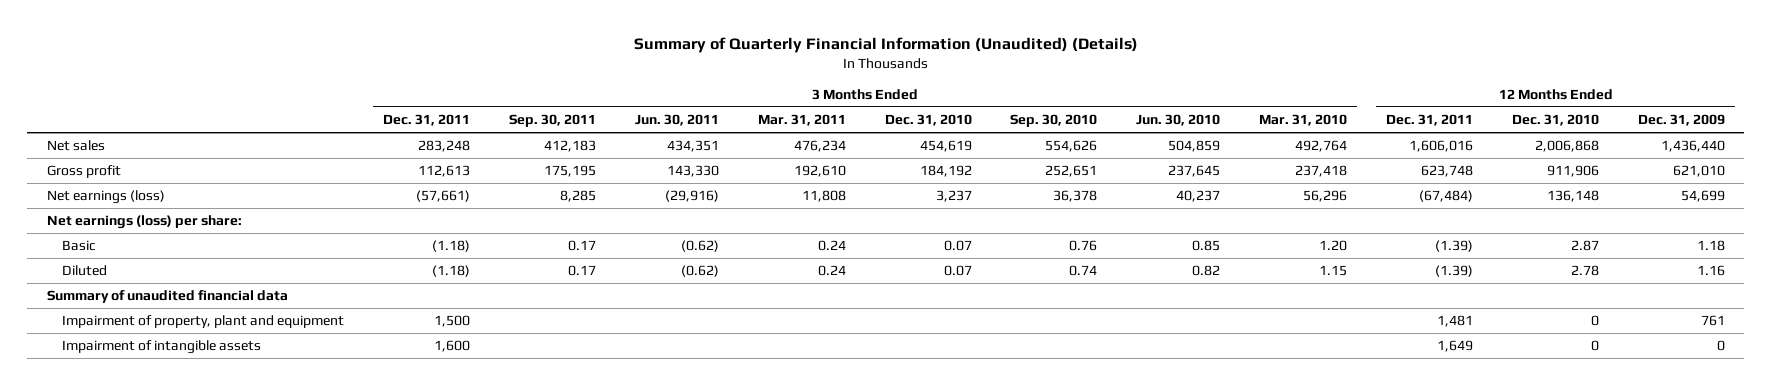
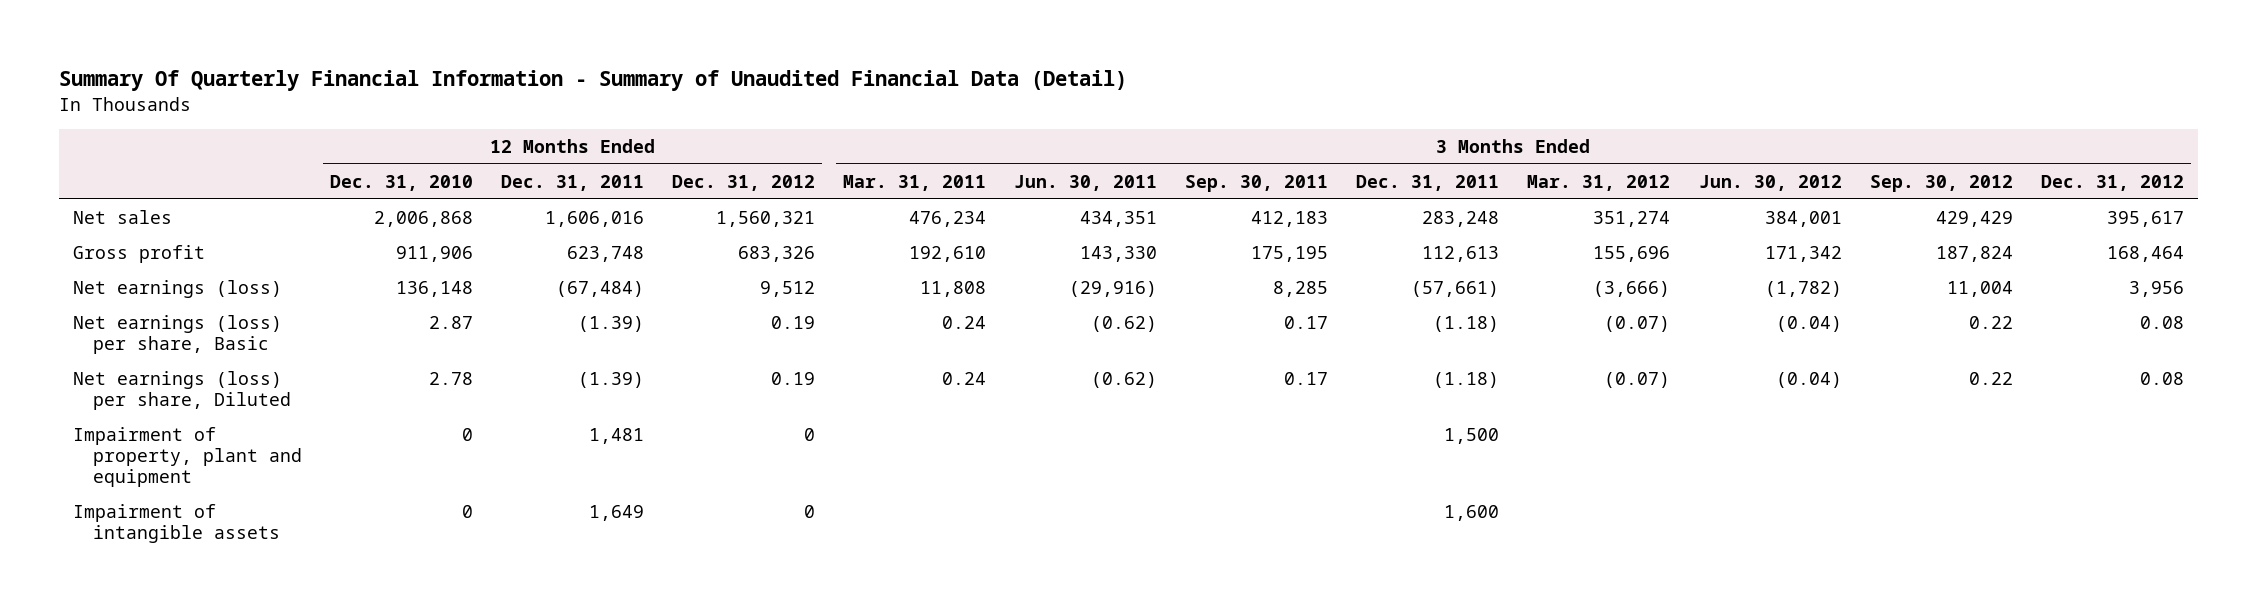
- Summary of Quarterly Financial Information (Unaudited) (Details)
+ Summary Of Quarterly Financial Information - Summary of Unaudited Financial Data (Detail)
- | 3 Months Ended Dec. 31, 2011 | 3 Months Ended Sep. 30, 2011 | 3 Months Ended Jun. 30, 2011 | 3 Months Ended Mar. 31, 2011 | 3 Months Ended Dec. 31, 2010 | 3 Months Ended Sep. 30, 2010 | 3 Months Ended Jun. 30, 2010 | 3 Months Ended Mar. 31, 2010 | 12 Months Ended Dec. 31, 2011 | 12 Months Ended Dec. 31, 2010 | 12 Months Ended Dec. 31, 2009
+ | 12 Months Ended Dec. 31, 2010 | 12 Months Ended Dec. 31, 2011 | 12 Months Ended Dec. 31, 2012 | 3 Months Ended Mar. 31, 2011 | 3 Months Ended Jun. 30, 2011 | 3 Months Ended Sep. 30, 2011 | 3 Months Ended Dec. 31, 2011 | 3 Months Ended Mar. 31, 2012 | 3 Months Ended Jun. 30, 2012 | 3 Months Ended Sep. 30, 2012 | 3 Months Ended Dec. 31, 2012
- Net earnings (loss) per share:
- Basic | (1.18) | 0.17 | (0.62) | 0.24 | 0.07 | 0.76 | 0.85 | 1.20 | (1.39) | 2.87 | 1.18
- Diluted | (1.18) | 0.17 | (0.62) | 0.24 | 0.07 | 0.74 | 0.82 | 1.15 | (1.39) | 2.78 | 1.16
- Summary of unaudited financial data
+ Net earnings (loss) per share, Basic | 2.87 | (1.39) | 0.19 | 0.24 | (0.62) | 0.17 | (1.18) | (0.07) | (0.04) | 0.22 | 0.08
+ Net earnings (loss) per share, Diluted | 2.78 | (1.39) | 0.19 | 0.24 | (0.62) | 0.17 | (1.18) | (0.07) | (0.04) | 0.22 | 0.08

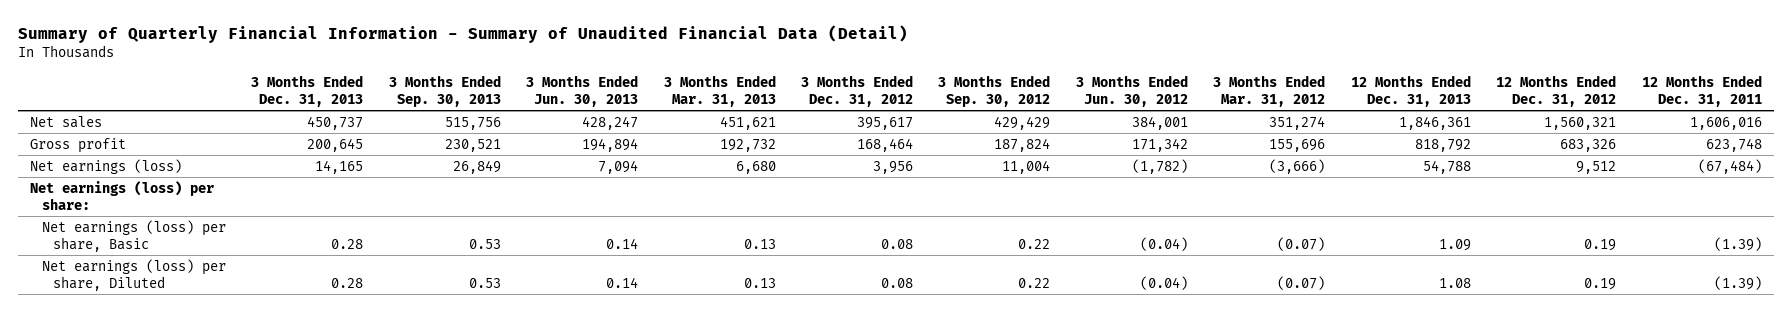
- Summary Of Quarterly Financial Information - Summary of Unaudited Financial Data (Detail)
+ Summary of Quarterly Financial Information - Summary of Unaudited Financial Data (Detail)
- | 12 Months Ended Dec. 31, 2010 | 12 Months Ended Dec. 31, 2011 | 12 Months Ended Dec. 31, 2012 | 3 Months Ended Mar. 31, 2011 | 3 Months Ended Jun. 30, 2011 | 3 Months Ended Sep. 30, 2011 | 3 Months Ended Dec. 31, 2011 | 3 Months Ended Mar. 31, 2012 | 3 Months Ended Jun. 30, 2012 | 3 Months Ended Sep. 30, 2012 | 3 Months Ended Dec. 31, 2012
+ | 3 Months Ended Dec. 31, 2013 | 3 Months Ended Sep. 30, 2013 | 3 Months Ended Jun. 30, 2013 | 3 Months Ended Mar. 31, 2013 | 3 Months Ended Dec. 31, 2012 | 3 Months Ended Sep. 30, 2012 | 3 Months Ended Jun. 30, 2012 | 3 Months Ended Mar. 31, 2012 | 12 Months Ended Dec. 31, 2013 | 12 Months Ended Dec. 31, 2012 | 12 Months Ended Dec. 31, 2011
+ Net earnings (loss) per share:
- Impairment of property, plant and equipment | 0 | 1,481 | 0 | | | | 1,500 | | | |
- Impairment of intangible assets | 0 | 1,649 | 0 | | | | 1,600 | | | |

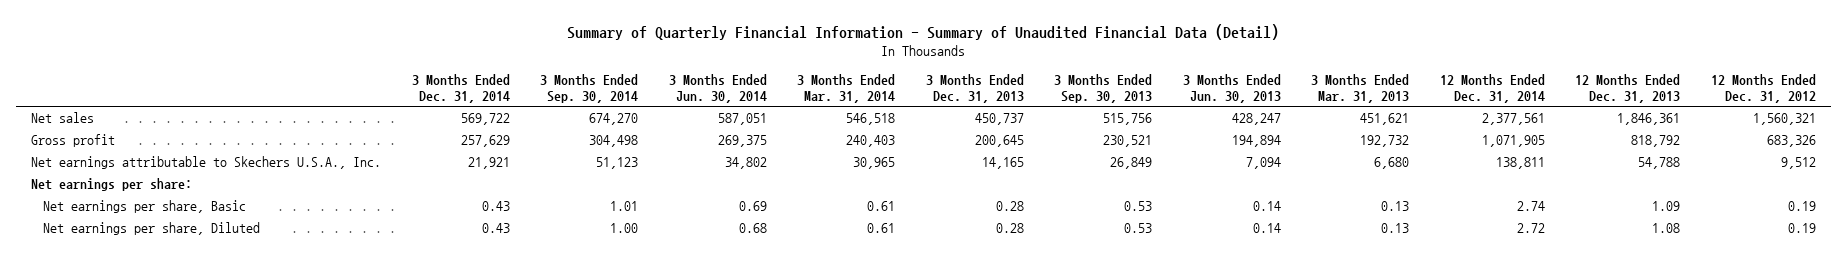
- | 3 Months Ended Dec. 31, 2013 | 3 Months Ended Sep. 30, 2013 | 3 Months Ended Jun. 30, 2013 | 3 Months Ended Mar. 31, 2013 | 3 Months Ended Dec. 31, 2012 | 3 Months Ended Sep. 30, 2012 | 3 Months Ended Jun. 30, 2012 | 3 Months Ended Mar. 31, 2012 | 12 Months Ended Dec. 31, 2013 | 12 Months Ended Dec. 31, 2012 | 12 Months Ended Dec. 31, 2011
+ | 3 Months Ended Dec. 31, 2014 | 3 Months Ended Sep. 30, 2014 | 3 Months Ended Jun. 30, 2014 | 3 Months Ended Mar. 31, 2014 | 3 Months Ended Dec. 31, 2013 | 3 Months Ended Sep. 30, 2013 | 3 Months Ended Jun. 30, 2013 | 3 Months Ended Mar. 31, 2013 | 12 Months Ended Dec. 31, 2014 | 12 Months Ended Dec. 31, 2013 | 12 Months Ended Dec. 31, 2012
- Net earnings (loss) | 14,165 | 26,849 | 7,094 | 6,680 | 3,956 | 11,004 | (1,782) | (3,666) | 54,788 | 9,512 | (67,484)
- Net earnings (loss) per share:
- Net earnings (loss) per share, Basic | 0.28 | 0.53 | 0.14 | 0.13 | 0.08 | 0.22 | (0.04) | (0.07) | 1.09 | 0.19 | (1.39)
- Net earnings (loss) per share, Diluted | 0.28 | 0.53 | 0.14 | 0.13 | 0.08 | 0.22 | (0.04) | (0.07) | 1.08 | 0.19 | (1.39)
+ Net earnings attributable to Skechers U.S.A., Inc. | 21,921 | 51,123 | 34,802 | 30,965 | 14,165 | 26,849 | 7,094 | 6,680 | 138,811 | 54,788 | 9,512
+ Net earnings per share:
+ Net earnings per share, Basic | 0.43 | 1.01 | 0.69 | 0.61 | 0.28 | 0.53 | 0.14 | 0.13 | 2.74 | 1.09 | 0.19
+ Net earnings per share, Diluted | 0.43 | 1.00 | 0.68 | 0.61 | 0.28 | 0.53 | 0.14 | 0.13 | 2.72 | 1.08 | 0.19

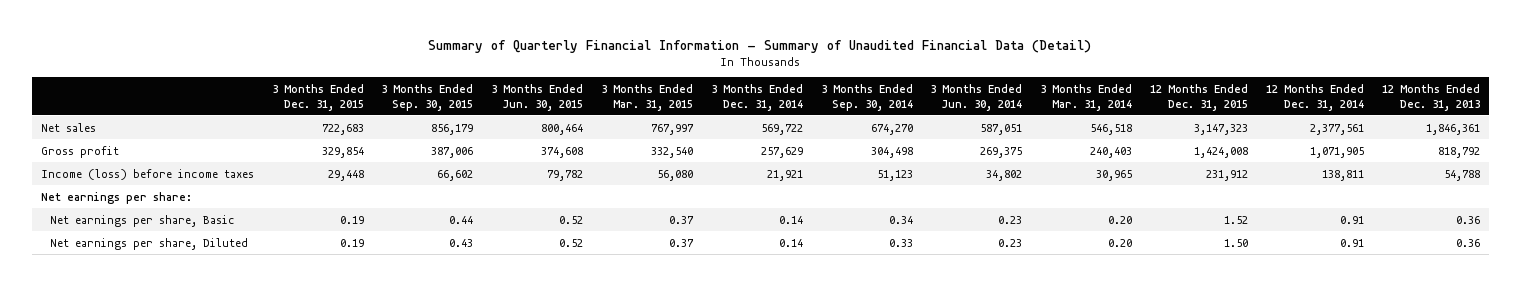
- | 3 Months Ended Dec. 31, 2014 | 3 Months Ended Sep. 30, 2014 | 3 Months Ended Jun. 30, 2014 | 3 Months Ended Mar. 31, 2014 | 3 Months Ended Dec. 31, 2013 | 3 Months Ended Sep. 30, 2013 | 3 Months Ended Jun. 30, 2013 | 3 Months Ended Mar. 31, 2013 | 12 Months Ended Dec. 31, 2014 | 12 Months Ended Dec. 31, 2013 | 12 Months Ended Dec. 31, 2012
+ | 3 Months Ended Dec. 31, 2015 | 3 Months Ended Sep. 30, 2015 | 3 Months Ended Jun. 30, 2015 | 3 Months Ended Mar. 31, 2015 | 3 Months Ended Dec. 31, 2014 | 3 Months Ended Sep. 30, 2014 | 3 Months Ended Jun. 30, 2014 | 3 Months Ended Mar. 31, 2014 | 12 Months Ended Dec. 31, 2015 | 12 Months Ended Dec. 31, 2014 | 12 Months Ended Dec. 31, 2013
- Net earnings attributable to Skechers U.S.A., Inc. | 21,921 | 51,123 | 34,802 | 30,965 | 14,165 | 26,849 | 7,094 | 6,680 | 138,811 | 54,788 | 9,512
+ Income (loss) before income taxes | 29,448 | 66,602 | 79,782 | 56,080 | 21,921 | 51,123 | 34,802 | 30,965 | 231,912 | 138,811 | 54,788
- Net earnings per share, Basic | 0.43 | 1.01 | 0.69 | 0.61 | 0.28 | 0.53 | 0.14 | 0.13 | 2.74 | 1.09 | 0.19
- Net earnings per share, Diluted | 0.43 | 1.00 | 0.68 | 0.61 | 0.28 | 0.53 | 0.14 | 0.13 | 2.72 | 1.08 | 0.19
+ Net earnings per share, Basic | 0.19 | 0.44 | 0.52 | 0.37 | 0.14 | 0.34 | 0.23 | 0.20 | 1.52 | 0.91 | 0.36
+ Net earnings per share, Diluted | 0.19 | 0.43 | 0.52 | 0.37 | 0.14 | 0.33 | 0.23 | 0.20 | 1.50 | 0.91 | 0.36

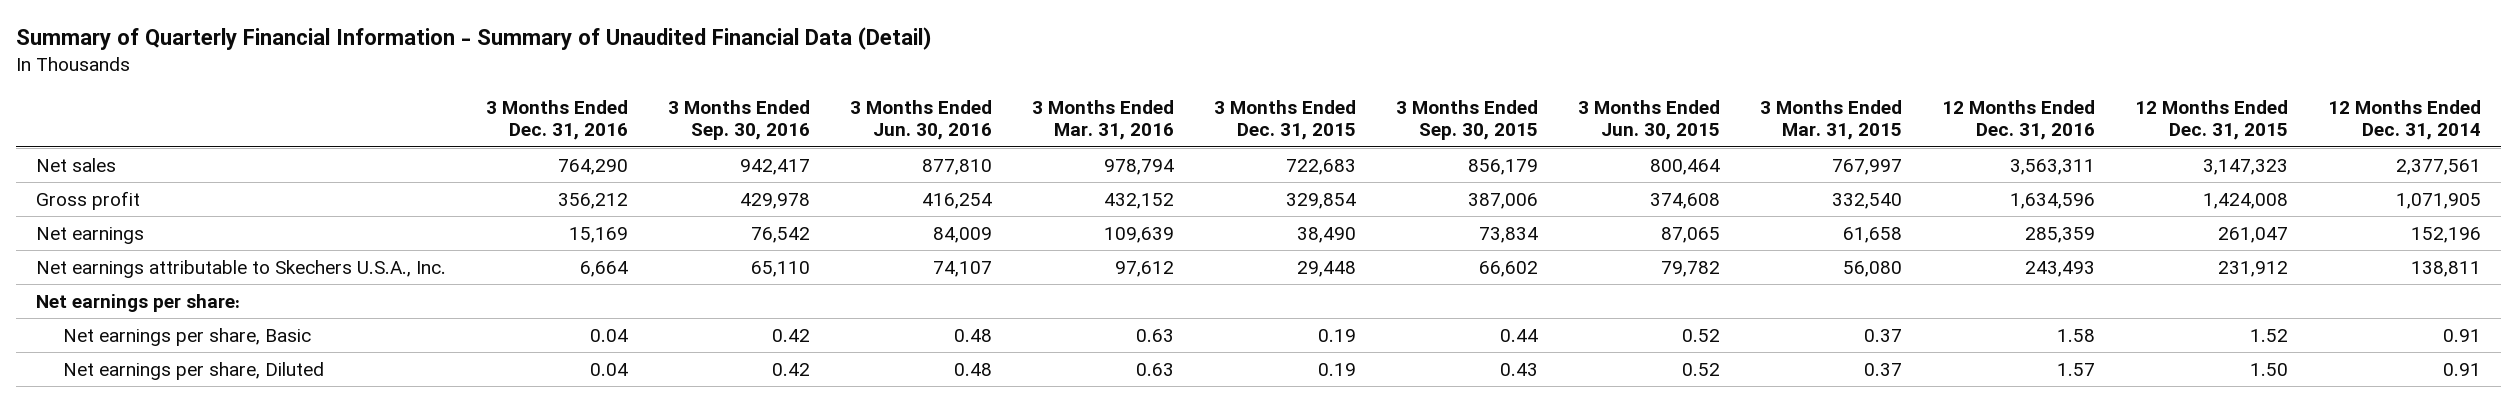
- | 3 Months Ended Dec. 31, 2015 | 3 Months Ended Sep. 30, 2015 | 3 Months Ended Jun. 30, 2015 | 3 Months Ended Mar. 31, 2015 | 3 Months Ended Dec. 31, 2014 | 3 Months Ended Sep. 30, 2014 | 3 Months Ended Jun. 30, 2014 | 3 Months Ended Mar. 31, 2014 | 12 Months Ended Dec. 31, 2015 | 12 Months Ended Dec. 31, 2014 | 12 Months Ended Dec. 31, 2013
+ | 3 Months Ended Dec. 31, 2016 | 3 Months Ended Sep. 30, 2016 | 3 Months Ended Jun. 30, 2016 | 3 Months Ended Mar. 31, 2016 | 3 Months Ended Dec. 31, 2015 | 3 Months Ended Sep. 30, 2015 | 3 Months Ended Jun. 30, 2015 | 3 Months Ended Mar. 31, 2015 | 12 Months Ended Dec. 31, 2016 | 12 Months Ended Dec. 31, 2015 | 12 Months Ended Dec. 31, 2014
- Income (loss) before income taxes | 29,448 | 66,602 | 79,782 | 56,080 | 21,921 | 51,123 | 34,802 | 30,965 | 231,912 | 138,811 | 54,788
+ Net earnings | 15,169 | 76,542 | 84,009 | 109,639 | 38,490 | 73,834 | 87,065 | 61,658 | 285,359 | 261,047 | 152,196
+ Net earnings attributable to Skechers U.S.A., Inc. | 6,664 | 65,110 | 74,107 | 97,612 | 29,448 | 66,602 | 79,782 | 56,080 | 243,493 | 231,912 | 138,811

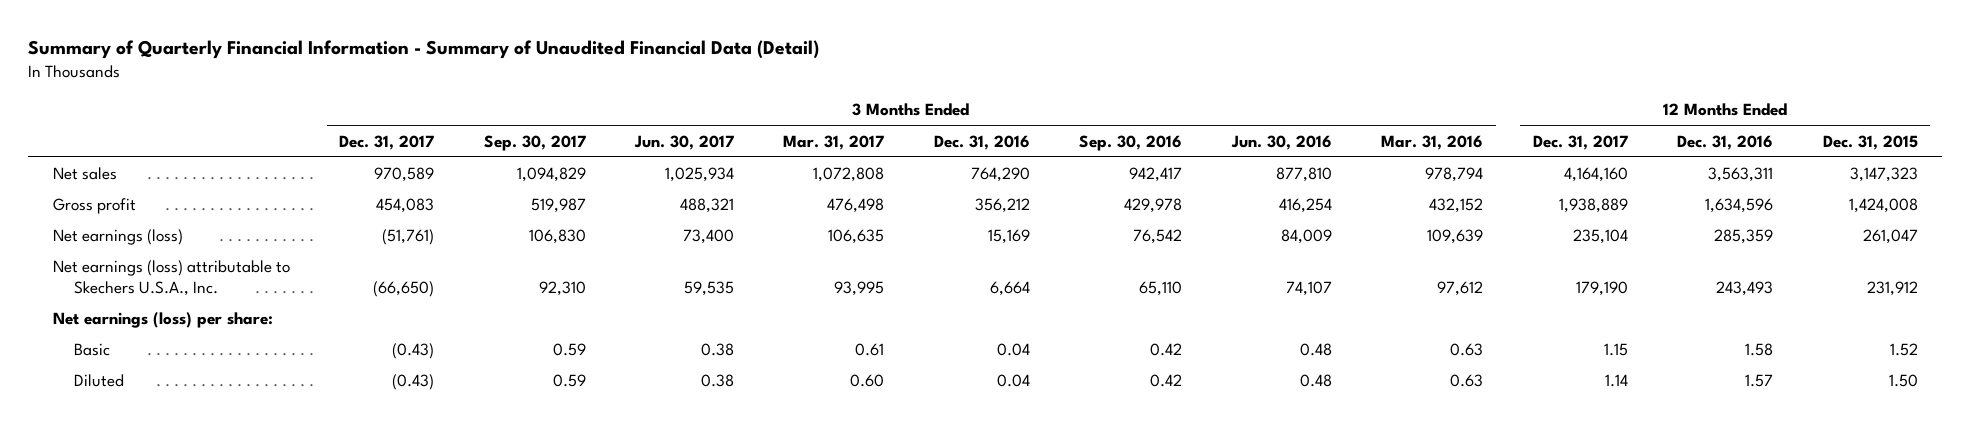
- | 3 Months Ended Dec. 31, 2016 | 3 Months Ended Sep. 30, 2016 | 3 Months Ended Jun. 30, 2016 | 3 Months Ended Mar. 31, 2016 | 3 Months Ended Dec. 31, 2015 | 3 Months Ended Sep. 30, 2015 | 3 Months Ended Jun. 30, 2015 | 3 Months Ended Mar. 31, 2015 | 12 Months Ended Dec. 31, 2016 | 12 Months Ended Dec. 31, 2015 | 12 Months Ended Dec. 31, 2014
+ | 3 Months Ended Dec. 31, 2017 | 3 Months Ended Sep. 30, 2017 | 3 Months Ended Jun. 30, 2017 | 3 Months Ended Mar. 31, 2017 | 3 Months Ended Dec. 31, 2016 | 3 Months Ended Sep. 30, 2016 | 3 Months Ended Jun. 30, 2016 | 3 Months Ended Mar. 31, 2016 | 12 Months Ended Dec. 31, 2017 | 12 Months Ended Dec. 31, 2016 | 12 Months Ended Dec. 31, 2015
- Net earnings | 15,169 | 76,542 | 84,009 | 109,639 | 38,490 | 73,834 | 87,065 | 61,658 | 285,359 | 261,047 | 152,196
- Net earnings attributable to Skechers U.S.A., Inc. | 6,664 | 65,110 | 74,107 | 97,612 | 29,448 | 66,602 | 79,782 | 56,080 | 243,493 | 231,912 | 138,811
- Net earnings per share:
- Net earnings per share, Basic | 0.04 | 0.42 | 0.48 | 0.63 | 0.19 | 0.44 | 0.52 | 0.37 | 1.58 | 1.52 | 0.91
- Net earnings per share, Diluted | 0.04 | 0.42 | 0.48 | 0.63 | 0.19 | 0.43 | 0.52 | 0.37 | 1.57 | 1.50 | 0.91
+ Net earnings (loss) | (51,761) | 106,830 | 73,400 | 106,635 | 15,169 | 76,542 | 84,009 | 109,639 | 235,104 | 285,359 | 261,047
+ Net earnings (loss) attributable to Skechers U.S.A., Inc. | (66,650) | 92,310 | 59,535 | 93,995 | 6,664 | 65,110 | 74,107 | 97,612 | 179,190 | 243,493 | 231,912
+ Net earnings (loss) per share:
+ Basic | (0.43) | 0.59 | 0.38 | 0.61 | 0.04 | 0.42 | 0.48 | 0.63 | 1.15 | 1.58 | 1.52
+ Diluted | (0.43) | 0.59 | 0.38 | 0.60 | 0.04 | 0.42 | 0.48 | 0.63 | 1.14 | 1.57 | 1.50

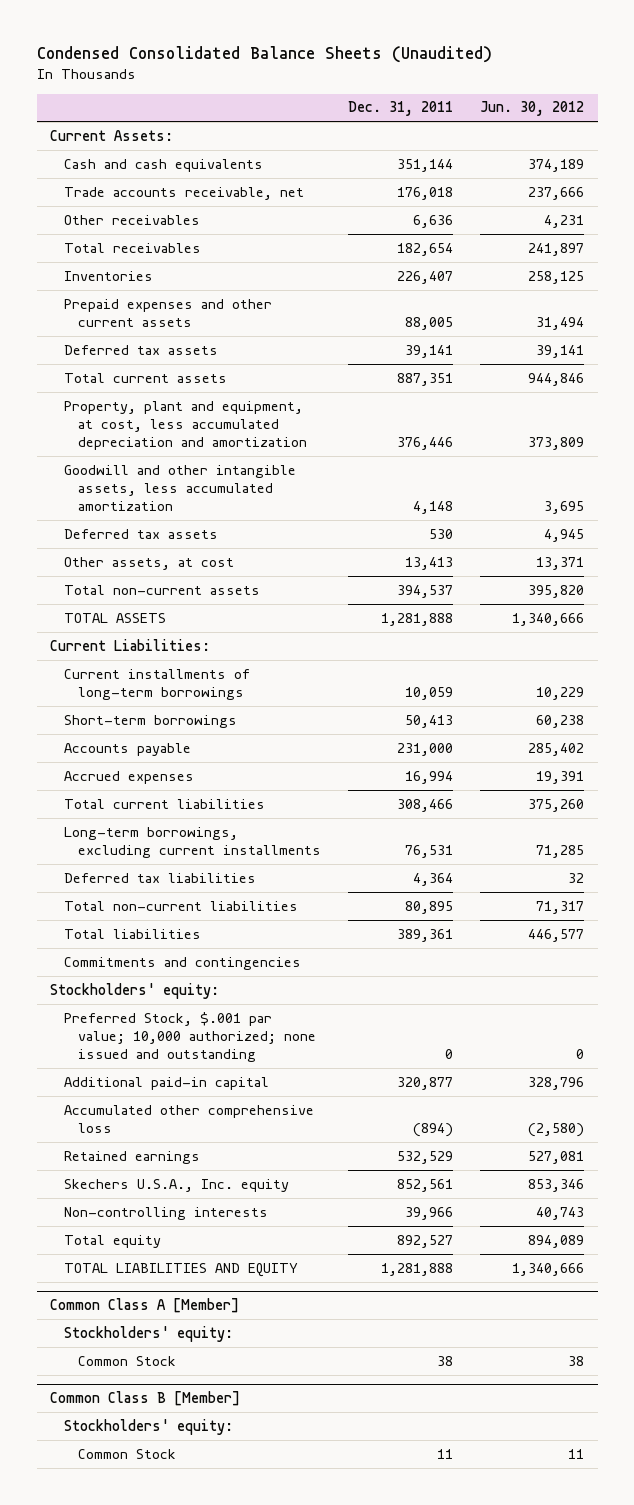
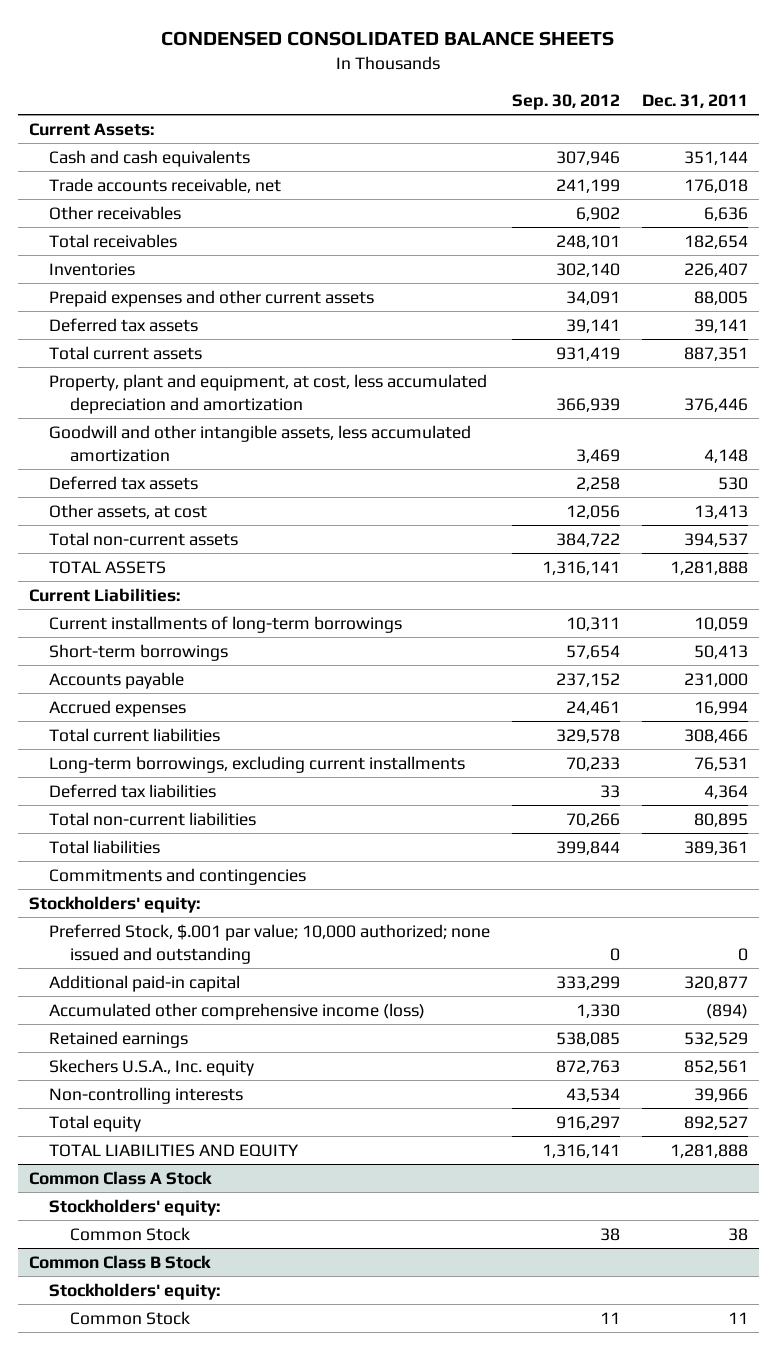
- Condensed Consolidated Balance Sheets (Unaudited)
+ CONDENSED CONSOLIDATED BALANCE SHEETS
- | Dec. 31, 2011 | Jun. 30, 2012
+ | Sep. 30, 2012 | Dec. 31, 2011
- Accumulated other comprehensive loss | (894) | (2,580)
+ Accumulated other comprehensive income (loss) | 1,330 | (894)
- Common Class A [Member]
+ Common Class A Stock
- Common Class B [Member]
+ Common Class B Stock

